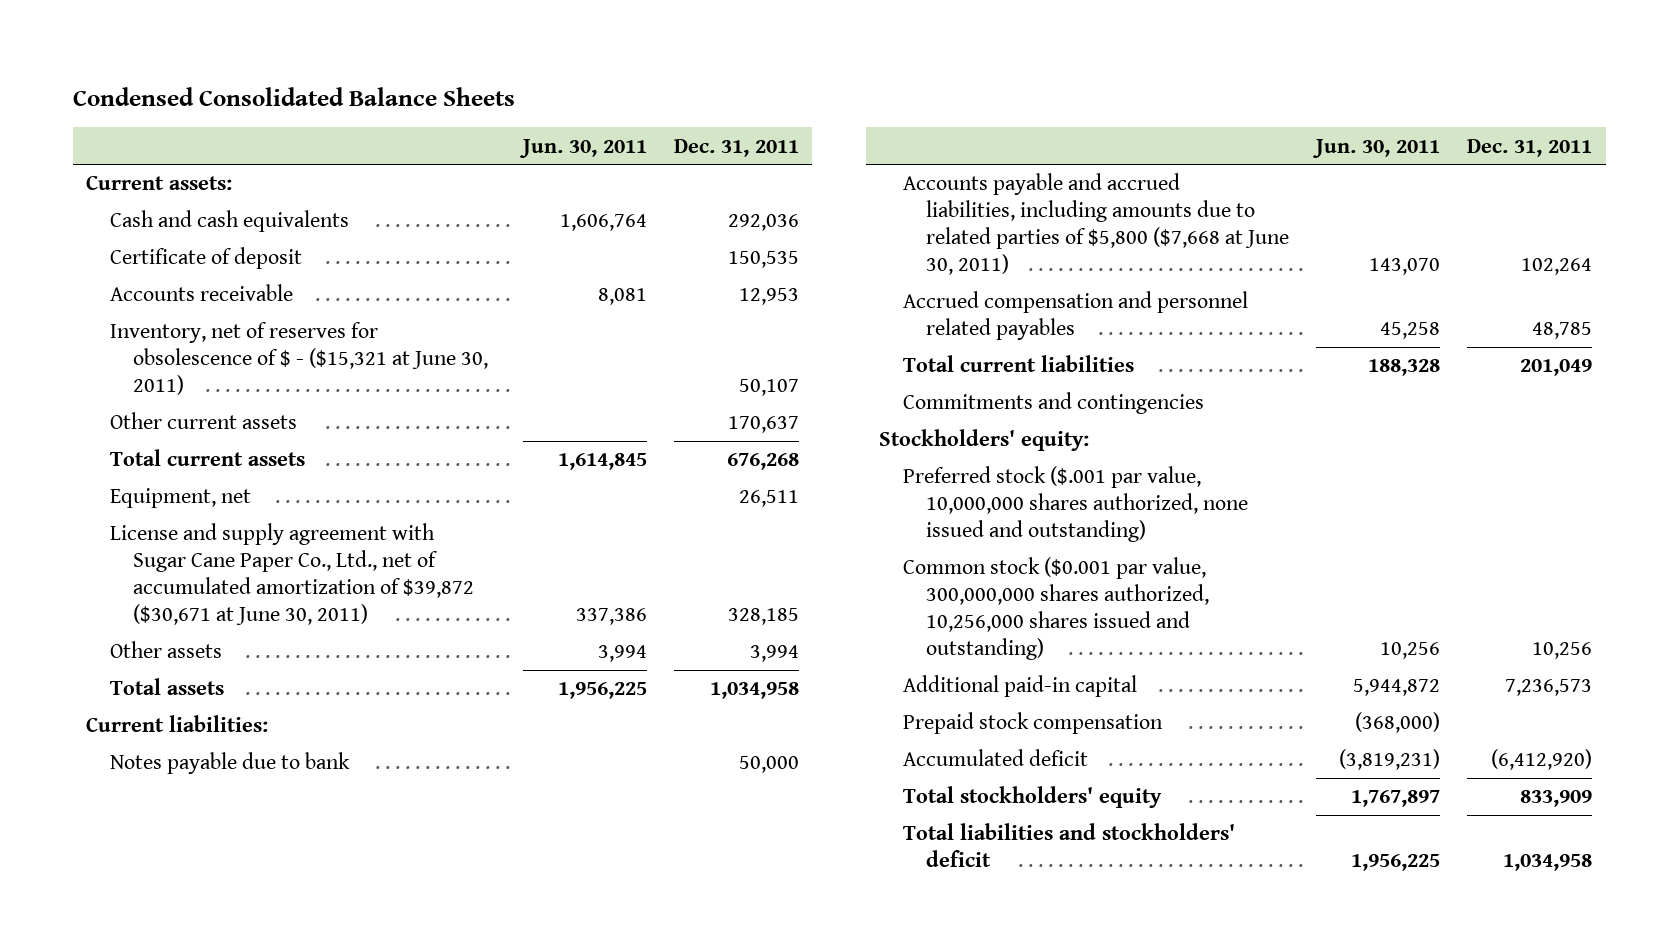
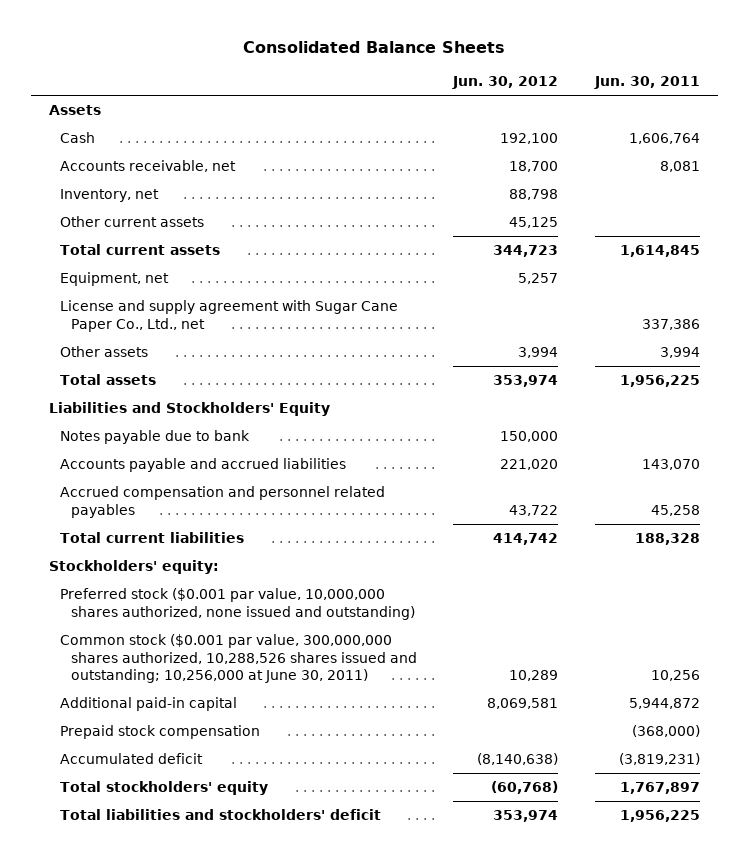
- Condensed Consolidated Balance Sheets
+ Consolidated Balance Sheets
- | Jun. 30, 2011 | Dec. 31, 2011
+ | Jun. 30, 2012 | Jun. 30, 2011
- Current assets:
- Cash and cash equivalents | 1,606,764 | 292,036
- Certificate of deposit | | 150,535
- Accounts receivable | 8,081 | 12,953
- Inventory, net of reserves for obsolescence of $ - ($15,321 at June 30, 2011) | | 50,107
+ Assets
+ Cash | 192,100 | 1,606,764
+ Accounts receivable, net | 18,700 | 8,081
+ Inventory, net | 88,798 |
- License and supply agreement with Sugar Cane Paper Co., Ltd., net of accumulated amortization of $39,872 ($30,671 at June 30, 2011) | 337,386 | 328,185
+ License and supply agreement with Sugar Cane Paper Co., Ltd., net | | 337,386
- Current liabilities:
+ Liabilities and Stockholders' Equity
- Accounts payable and accrued liabilities, including amounts due to related parties of $5,800 ($7,668 at June 30, 2011) | 143,070 | 102,264
+ Accounts payable and accrued liabilities | 221,020 | 143,070
- Commitments and contingencies
- Preferred stock ($.001 par value, 10,000,000 shares authorized, none issued and outstanding)
- Common stock ($0.001 par value, 300,000,000 shares authorized, 10,256,000 shares issued and outstanding) | 10,256 | 10,256
+ Preferred stock ($0.001 par value, 10,000,000 shares authorized, none issued and outstanding)
+ Common stock ($0.001 par value, 300,000,000 shares authorized, 10,288,526 shares issued and outstanding; 10,256,000 at June 30, 2011) | 10,289 | 10,256

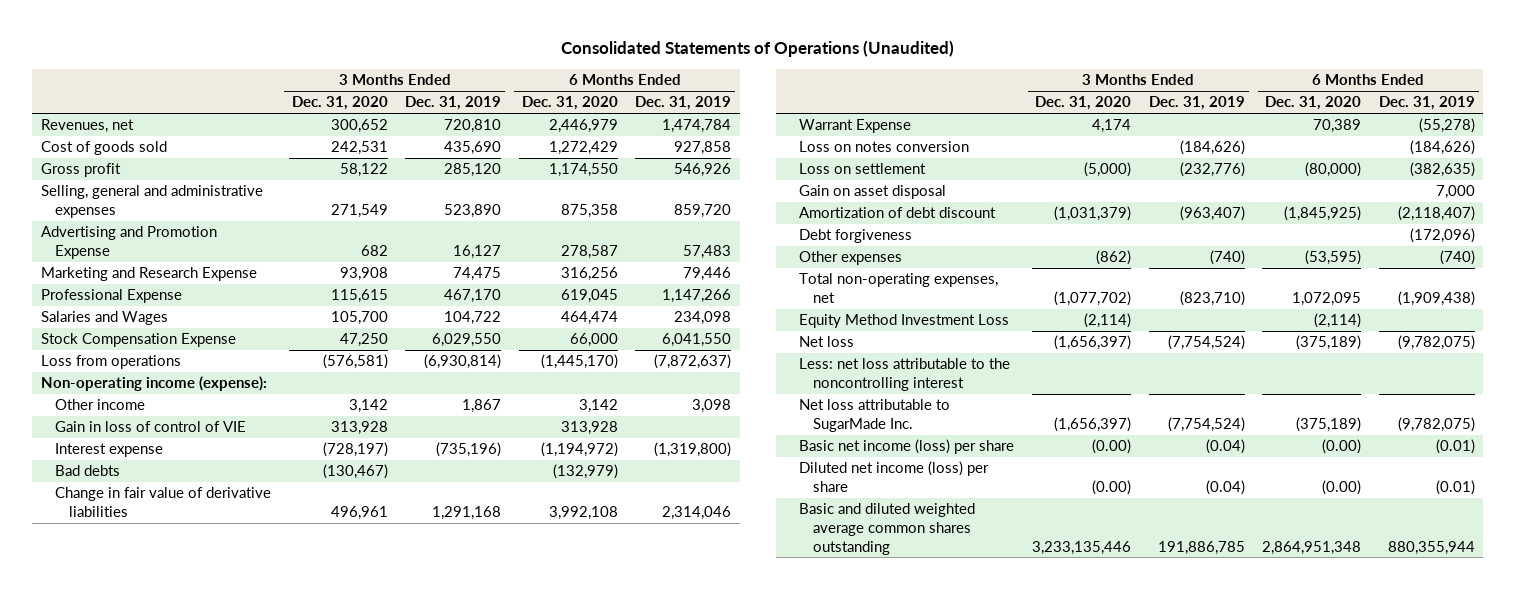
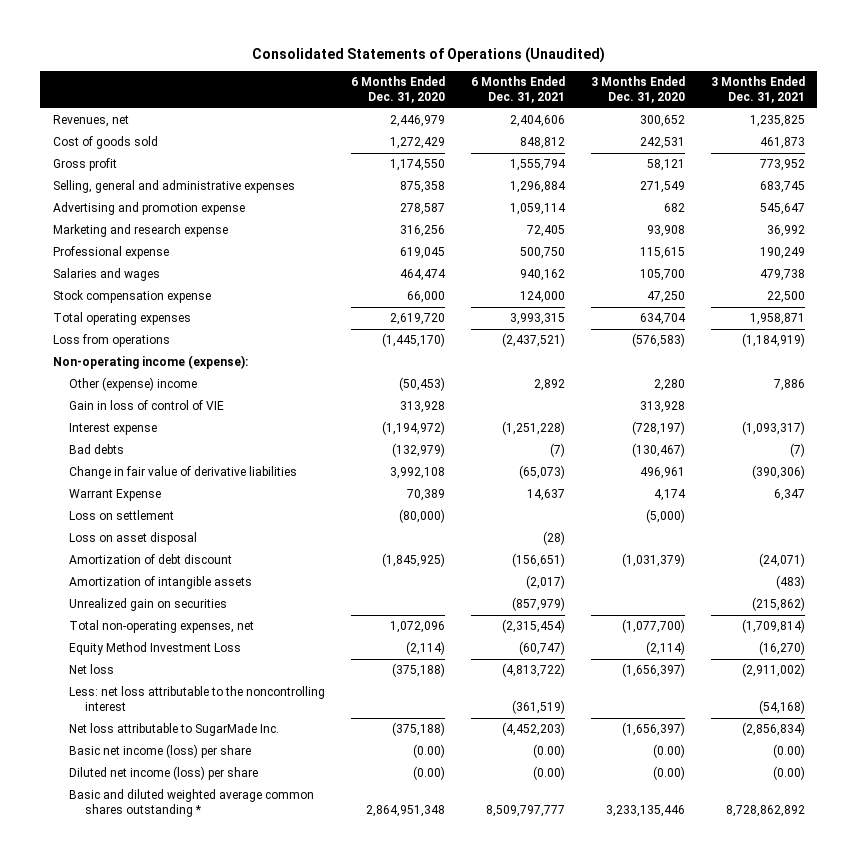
- | 3 Months Ended Dec. 31, 2020 | 3 Months Ended Dec. 31, 2019 | 6 Months Ended Dec. 31, 2020 | 6 Months Ended Dec. 31, 2019
+ | 6 Months Ended Dec. 31, 2020 | 6 Months Ended Dec. 31, 2021 | 3 Months Ended Dec. 31, 2020 | 3 Months Ended Dec. 31, 2021
- Gross profit | 58,122 | 285,120 | 1,174,550 | 546,926
+ Gross profit | 1,174,550 | 1,555,794 | 58,121 | 773,952
- Advertising and Promotion Expense | 682 | 16,127 | 278,587 | 57,483
- Marketing and Research Expense | 93,908 | 74,475 | 316,256 | 79,446
- Professional Expense | 115,615 | 467,170 | 619,045 | 1,147,266
- Salaries and Wages | 105,700 | 104,722 | 464,474 | 234,098
- Stock Compensation Expense | 47,250 | 6,029,550 | 66,000 | 6,041,550
- Loss from operations | (576,581) | (6,930,814) | (1,445,170) | (7,872,637)
+ Advertising and promotion expense | 278,587 | 1,059,114 | 682 | 545,647
+ Marketing and research expense | 316,256 | 72,405 | 93,908 | 36,992
+ Professional expense | 619,045 | 500,750 | 115,615 | 190,249
+ Salaries and wages | 464,474 | 940,162 | 105,700 | 479,738
+ Stock compensation expense | 66,000 | 124,000 | 47,250 | 22,500
+ Total operating expenses | 2,619,720 | 3,993,315 | 634,704 | 1,958,871
+ Loss from operations | (1,445,170) | (2,437,521) | (576,583) | (1,184,919)
- Other income | 3,142 | 1,867 | 3,142 | 3,098
+ Other (expense) income | (50,453) | 2,892 | 2,280 | 7,886
- Loss on notes conversion | | (184,626) | | (184,626)
- Gain on asset disposal | | | | 7,000
+ Loss on asset disposal | | (28) | |
- Debt forgiveness | | | | (172,096)
- Other expenses | (862) | (740) | (53,595) | (740)
- Total non-operating expenses, net | (1,077,702) | (823,710) | 1,072,095 | (1,909,438)
+ Amortization of intangible assets | | (2,017) | | (483)
+ Unrealized gain on securities | | (857,979) | | (215,862)
+ Total non-operating expenses, net | 1,072,096 | (2,315,454) | (1,077,700) | (1,709,814)
- Net loss | (1,656,397) | (7,754,524) | (375,189) | (9,782,075)
+ Net loss | (375,188) | (4,813,722) | (1,656,397) | (2,911,002)
- Net loss attributable to SugarMade Inc. | (1,656,397) | (7,754,524) | (375,189) | (9,782,075)
+ Net loss attributable to SugarMade Inc. | (375,188) | (4,452,203) | (1,656,397) | (2,856,834)
- Basic and diluted weighted average common shares outstanding | 3,233,135,446 | 191,886,785 | 2,864,951,348 | 880,355,944
+ Basic and diluted weighted average common shares outstanding * | 2,864,951,348 | 8,509,797,777 | 3,233,135,446 | 8,728,862,892

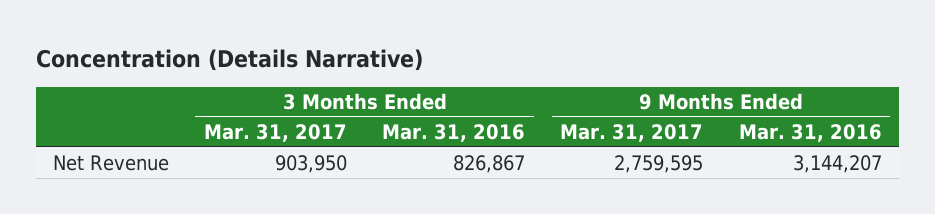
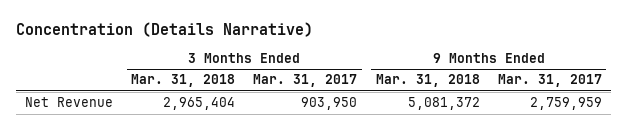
- | 3 Months Ended Mar. 31, 2017 | 3 Months Ended Mar. 31, 2016 | 9 Months Ended Mar. 31, 2017 | 9 Months Ended Mar. 31, 2016
+ | 3 Months Ended Mar. 31, 2018 | 3 Months Ended Mar. 31, 2017 | 9 Months Ended Mar. 31, 2018 | 9 Months Ended Mar. 31, 2017
- Net Revenue | 903,950 | 826,867 | 2,759,595 | 3,144,207
+ Net Revenue | 2,965,404 | 903,950 | 5,081,372 | 2,759,959

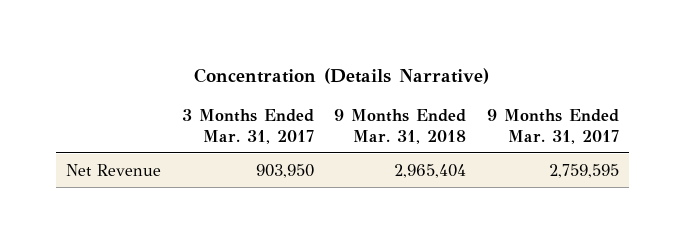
- | 3 Months Ended Mar. 31, 2018 | 3 Months Ended Mar. 31, 2017 | 9 Months Ended Mar. 31, 2018 | 9 Months Ended Mar. 31, 2017
+ | 3 Months Ended Mar. 31, 2017 | 9 Months Ended Mar. 31, 2018 | 9 Months Ended Mar. 31, 2017
- Net Revenue | 2,965,404 | 903,950 | 5,081,372 | 2,759,959
+ Net Revenue | 903,950 | 2,965,404 | 2,759,595

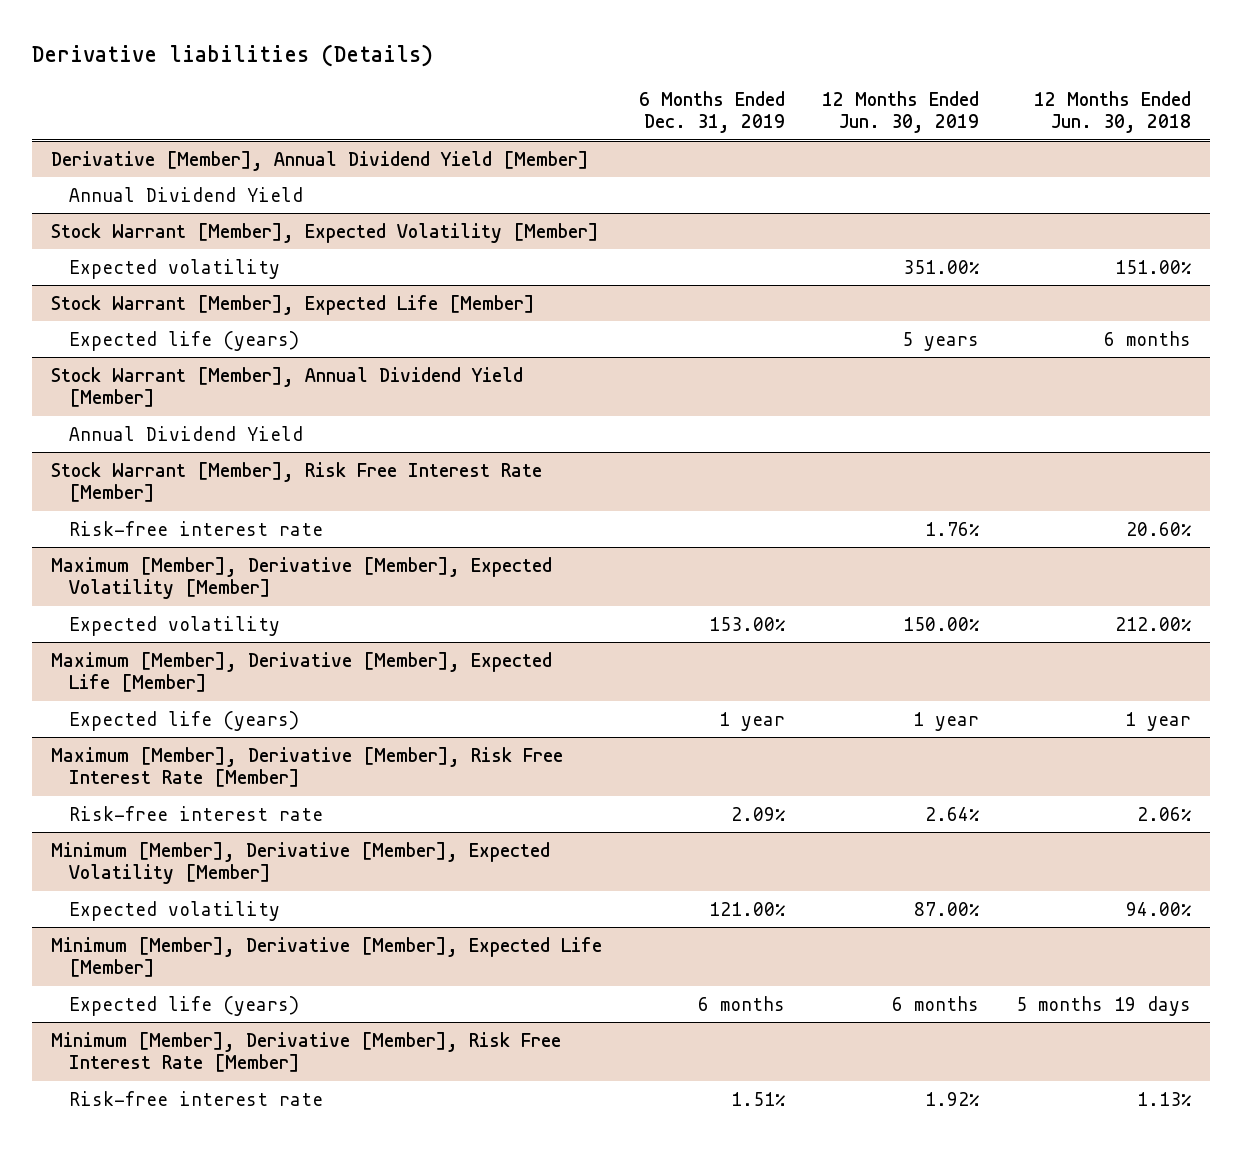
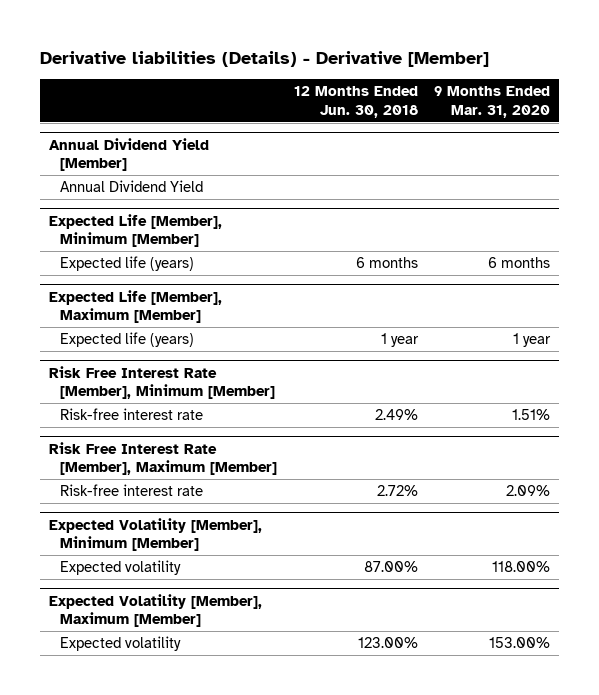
- Derivative liabilities (Details)
+ Derivative liabilities (Details) - Derivative [Member]
- | 6 Months Ended Dec. 31, 2019 | 12 Months Ended Jun. 30, 2019 | 12 Months Ended Jun. 30, 2018
+ | 12 Months Ended Jun. 30, 2018 | 9 Months Ended Mar. 31, 2020
- Derivative [Member], Annual Dividend Yield [Member]
+ Annual Dividend Yield [Member]
- Stock Warrant [Member], Expected Volatility [Member]
- Expected volatility | | 351.00% | 151.00%
- Stock Warrant [Member], Expected Life [Member]
+ Expected Life [Member], Minimum [Member]
- Stock Warrant [Member], Annual Dividend Yield [Member]
- Annual Dividend Yield
- Stock Warrant [Member], Risk Free Interest Rate [Member]
- Risk-free interest rate | | 1.76% | 20.60%
- Maximum [Member], Derivative [Member], Expected Volatility [Member]
- Expected volatility | 153.00% | 150.00% | 212.00%
- Maximum [Member], Derivative [Member], Expected Life [Member]
+ Expected Life [Member], Maximum [Member]
- Maximum [Member], Derivative [Member], Risk Free Interest Rate [Member]
- Risk-free interest rate | 2.09% | 2.64% | 2.06%
- Minimum [Member], Derivative [Member], Expected Volatility [Member]
- Expected volatility | 121.00% | 87.00% | 94.00%
- Minimum [Member], Derivative [Member], Expected Life [Member]
- Expected life (years) | 6 months | 6 months | 5 months 19 days
- Minimum [Member], Derivative [Member], Risk Free Interest Rate [Member]
- Risk-free interest rate | 1.51% | 1.92% | 1.13%
+ Risk Free Interest Rate [Member], Minimum [Member]
+ Risk-free interest rate | 2.49% | 1.51%
+ Risk Free Interest Rate [Member], Maximum [Member]
+ Risk-free interest rate | 2.72% | 2.09%
+ Expected Volatility [Member], Minimum [Member]
+ Expected volatility | 87.00% | 118.00%
+ Expected Volatility [Member], Maximum [Member]
+ Expected volatility | 123.00% | 153.00%

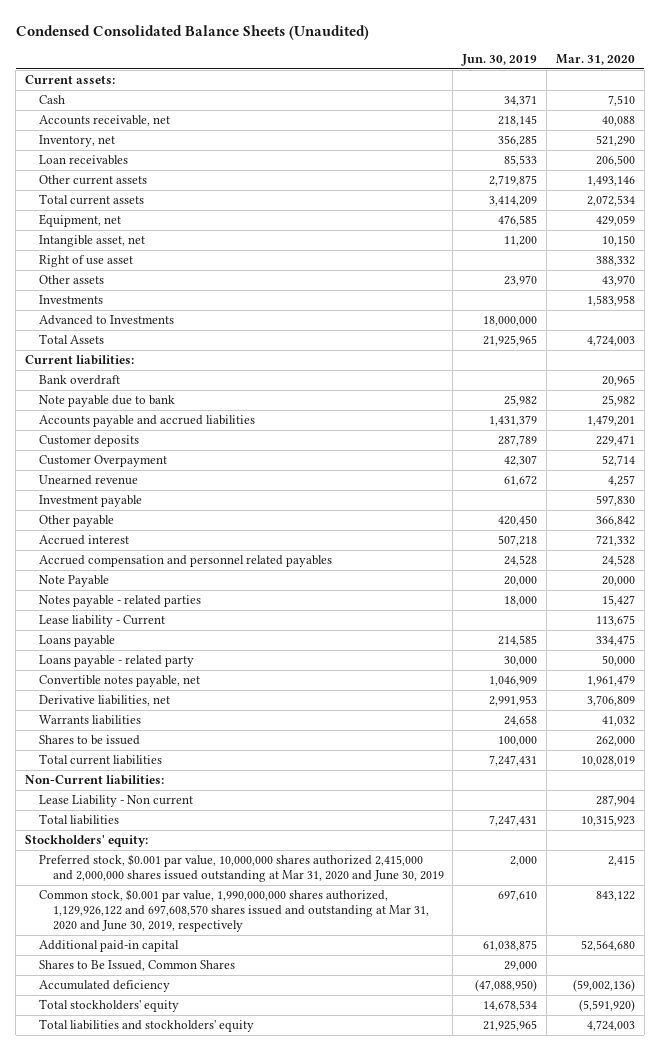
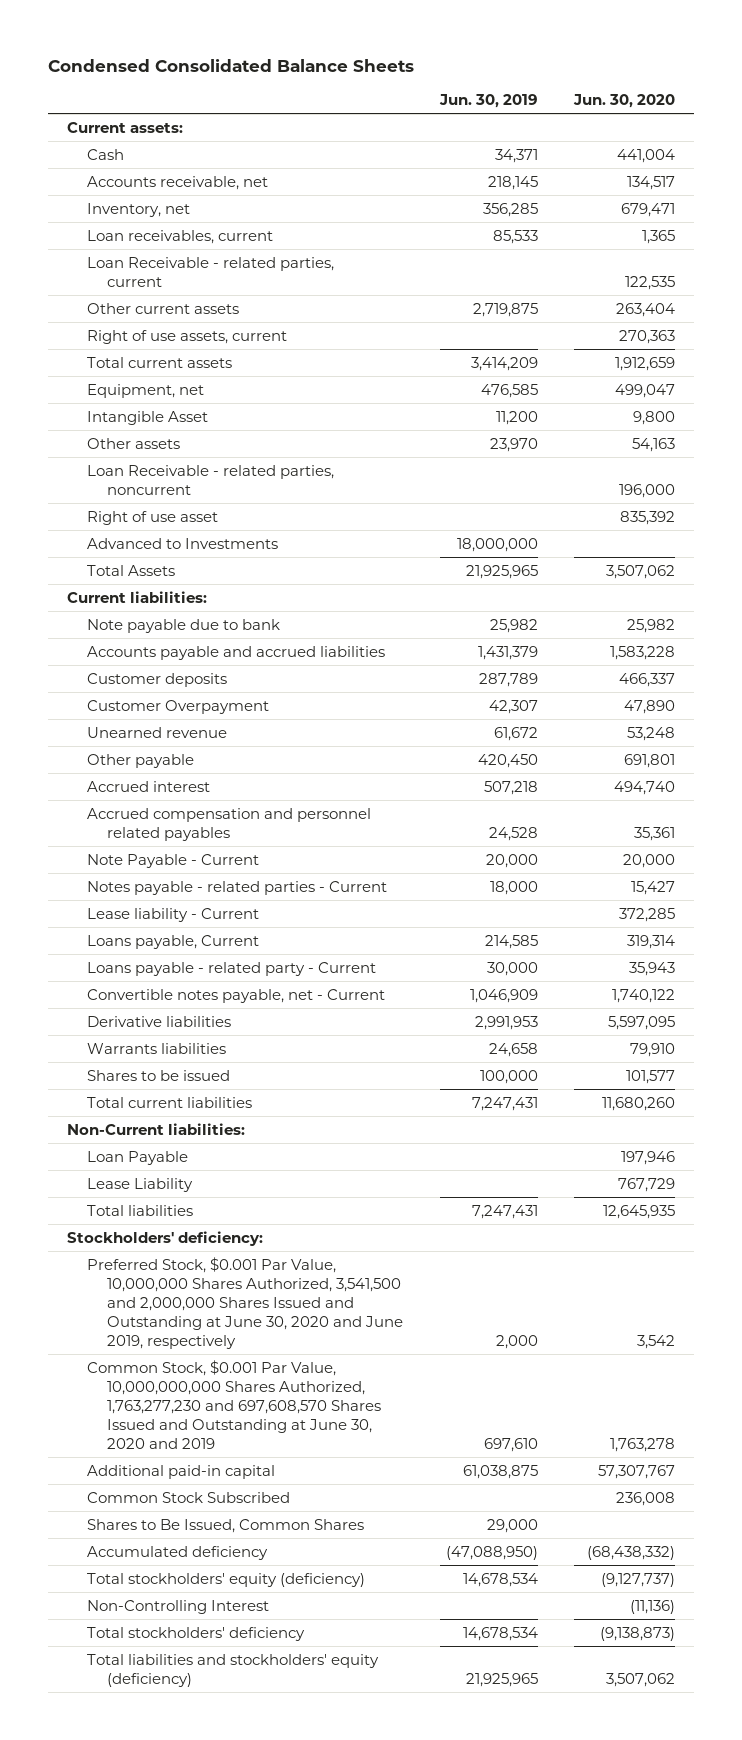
- Condensed Consolidated Balance Sheets (Unaudited)
+ Condensed Consolidated Balance Sheets
- | Jun. 30, 2019 | Mar. 31, 2020
+ | Jun. 30, 2019 | Jun. 30, 2020
- Loan receivables | 85,533 | 206,500
+ Loan receivables, current | 85,533 | 1,365
+ Loan Receivable - related parties, current | | 122,535
+ Right of use assets, current | | 270,363
- Intangible asset, net | 11,200 | 10,150
+ Intangible Asset | 11,200 | 9,800
- Investments | | 1,583,958
+ Loan Receivable - related parties, noncurrent | | 196,000
moved down: Right of use asset | | 835,392
- Bank overdraft | | 20,965
- Investment payable | | 597,830
- Note Payable | 20,000 | 20,000
- Notes payable - related parties | 18,000 | 15,427
+ Note Payable - Current | 20,000 | 20,000
+ Notes payable - related parties - Current | 18,000 | 15,427
- Loans payable | 214,585 | 334,475
- Loans payable - related party | 30,000 | 50,000
- Convertible notes payable, net | 1,046,909 | 1,961,479
- Derivative liabilities, net | 2,991,953 | 3,706,809
+ Loans payable, Current | 214,585 | 319,314
+ Loans payable - related party - Current | 30,000 | 35,943
+ Convertible notes payable, net - Current | 1,046,909 | 1,740,122
+ Derivative liabilities | 2,991,953 | 5,597,095
- Lease Liability - Non current | | 287,904
+ Loan Payable | | 197,946
+ Lease Liability | | 767,729
- Stockholders' equity:
- Preferred stock, $0.001 par value, 10,000,000 shares authorized 2,415,000 and 2,000,000 shares issued outstanding at Mar 31, 2020 and June 30, 2019 | 2,000 | 2,415
- Common stock, $0.001 par value, 1,990,000,000 shares authorized, 1,129,926,122 and 697,608,570 shares issued and outstanding at Mar 31, 2020 and June 30, 2019, respectively | 697,610 | 843,122
+ Stockholders' deficiency:
+ Preferred Stock, $0.001 Par Value, 10,000,000 Shares Authorized, 3,541,500 and 2,000,000 Shares Issued and Outstanding at June 30, 2020 and June 2019, respectively | 2,000 | 3,542
+ Common Stock, $0.001 Par Value, 10,000,000,000 Shares Authorized, 1,763,277,230 and 697,608,570 Shares Issued and Outstanding at June 30, 2020 and 2019 | 697,610 | 1,763,278
+ Common Stock Subscribed | | 236,008
- Total stockholders' equity | 14,678,534 | (5,591,920)
- Total liabilities and stockholders' equity | 21,925,965 | 4,724,003
+ Total stockholders' equity (deficiency) | 14,678,534 | (9,127,737)
+ Non-Controlling Interest | | (11,136)
+ Total stockholders' deficiency | 14,678,534 | (9,138,873)
+ Total liabilities and stockholders' equity (deficiency) | 21,925,965 | 3,507,062

